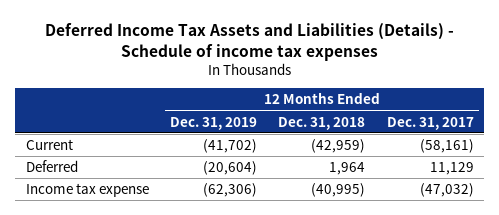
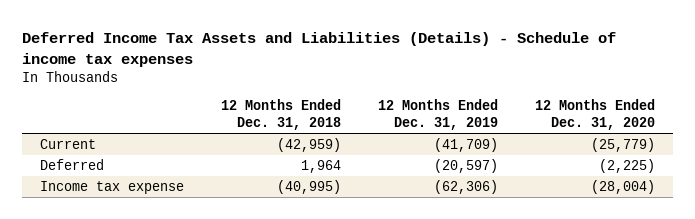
- | 12 Months Ended Dec. 31, 2019 | 12 Months Ended Dec. 31, 2018 | 12 Months Ended Dec. 31, 2017
+ | 12 Months Ended Dec. 31, 2018 | 12 Months Ended Dec. 31, 2019 | 12 Months Ended Dec. 31, 2020
- Current | (41,702) | (42,959) | (58,161)
- Deferred | (20,604) | 1,964 | 11,129
+ Current | (42,959) | (41,709) | (25,779)
+ Deferred | 1,964 | (20,597) | (2,225)

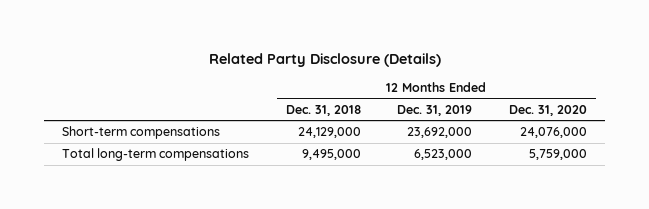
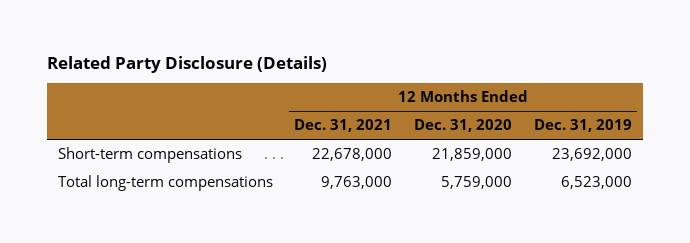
- | 12 Months Ended Dec. 31, 2018 | 12 Months Ended Dec. 31, 2019 | 12 Months Ended Dec. 31, 2020
+ | 12 Months Ended Dec. 31, 2021 | 12 Months Ended Dec. 31, 2020 | 12 Months Ended Dec. 31, 2019
- Short-term compensations | 24,129,000 | 23,692,000 | 24,076,000
+ Short-term compensations | 22,678,000 | 21,859,000 | 23,692,000

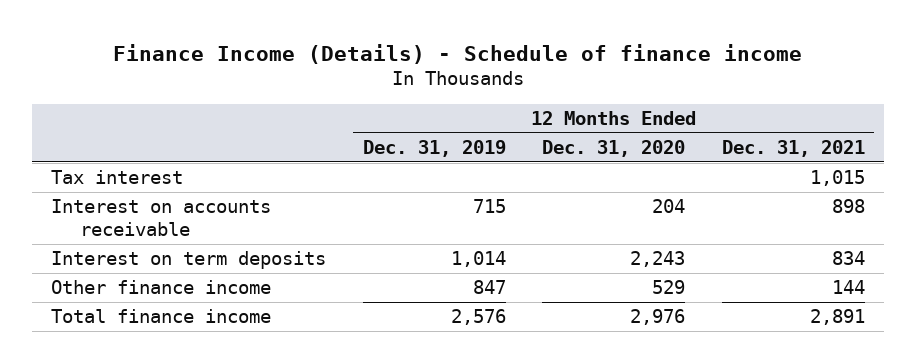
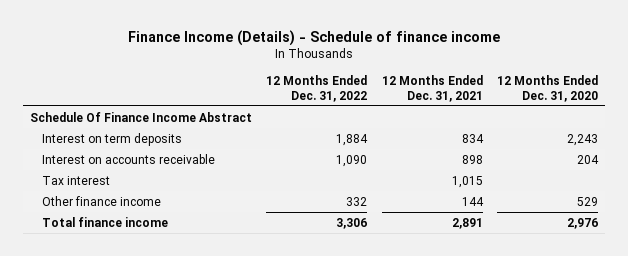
- | 12 Months Ended Dec. 31, 2019 | 12 Months Ended Dec. 31, 2020 | 12 Months Ended Dec. 31, 2021
+ | 12 Months Ended Dec. 31, 2022 | 12 Months Ended Dec. 31, 2021 | 12 Months Ended Dec. 31, 2020
+ Schedule Of Finance Income Abstract
moved down: Interest on accounts receivable | 1,090 | 898 | 204
moved down: Tax interest | | 1,015 |

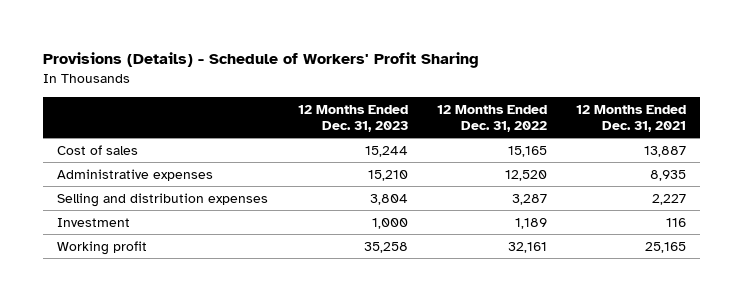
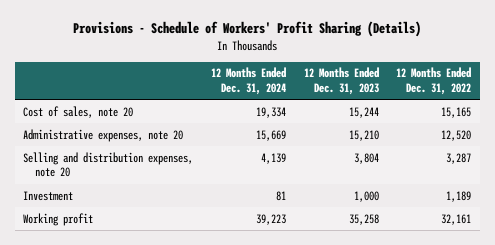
- Provisions (Details) - Schedule of Workers' Profit Sharing
+ Provisions - Schedule of Workers' Profit Sharing (Details)
- | 12 Months Ended Dec. 31, 2023 | 12 Months Ended Dec. 31, 2022 | 12 Months Ended Dec. 31, 2021
+ | 12 Months Ended Dec. 31, 2024 | 12 Months Ended Dec. 31, 2023 | 12 Months Ended Dec. 31, 2022
- Cost of sales | 15,244 | 15,165 | 13,887
- Administrative expenses | 15,210 | 12,520 | 8,935
- Selling and distribution expenses | 3,804 | 3,287 | 2,227
+ Cost of sales, note 20 | 19,334 | 15,244 | 15,165
+ Administrative expenses, note 20 | 15,669 | 15,210 | 12,520
+ Selling and distribution expenses, note 20 | 4,139 | 3,804 | 3,287

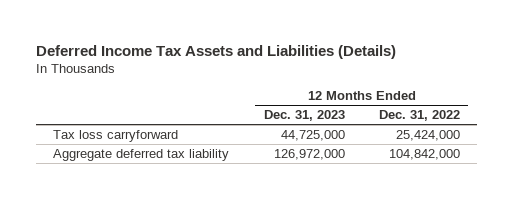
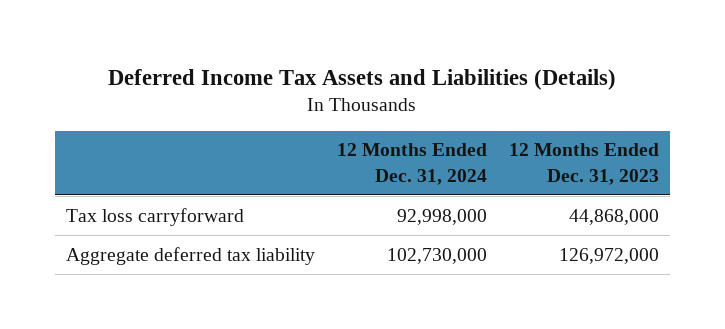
- | 12 Months Ended Dec. 31, 2023 | 12 Months Ended Dec. 31, 2022
+ | 12 Months Ended Dec. 31, 2024 | 12 Months Ended Dec. 31, 2023
- Tax loss carryforward | 44,725,000 | 25,424,000
+ Tax loss carryforward | 92,998,000 | 44,868,000

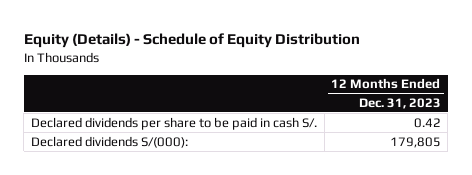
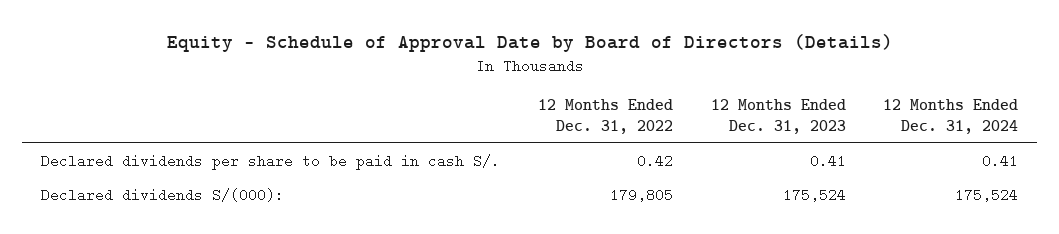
- Equity (Details) - Schedule of Equity Distribution
+ Equity - Schedule of Approval Date by Board of Directors (Details)
- | 12 Months Ended Dec. 31, 2023
+ | 12 Months Ended Dec. 31, 2022 | 12 Months Ended Dec. 31, 2023 | 12 Months Ended Dec. 31, 2024
- Declared dividends per share to be paid in cash S/. | 0.42
- Declared dividends S/(000): | 179,805
+ Declared dividends per share to be paid in cash S/. | 0.42 | 0.41 | 0.41
+ Declared dividends S/(000): | 179,805 | 175,524 | 175,524

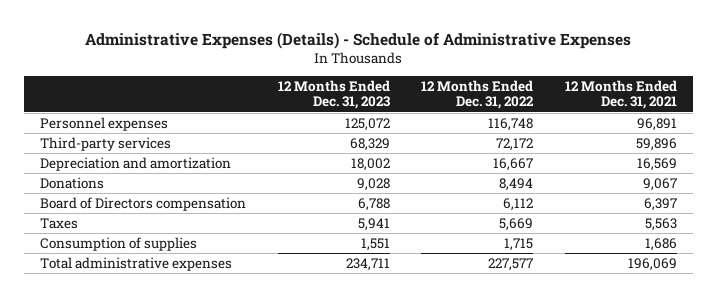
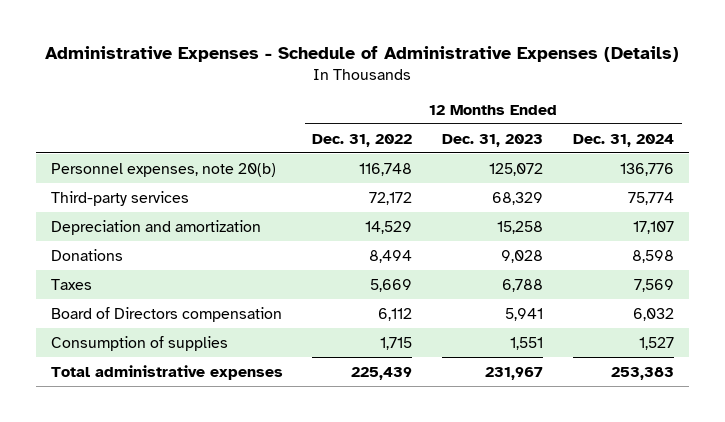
- Administrative Expenses (Details) - Schedule of Administrative Expenses
+ Administrative Expenses - Schedule of Administrative Expenses (Details)
- | 12 Months Ended Dec. 31, 2023 | 12 Months Ended Dec. 31, 2022 | 12 Months Ended Dec. 31, 2021
+ | 12 Months Ended Dec. 31, 2022 | 12 Months Ended Dec. 31, 2023 | 12 Months Ended Dec. 31, 2024
- Personnel expenses | 125,072 | 116,748 | 96,891
+ Personnel expenses, note 20(b) | 116,748 | 125,072 | 136,776
- Depreciation and amortization | 18,002 | 16,667 | 16,569
+ Depreciation and amortization | 14,529 | 15,258 | 17,107
- Board of Directors compensation | 6,788 | 6,112 | 6,397
- Taxes | 5,941 | 5,669 | 5,563
+ Taxes | 5,669 | 6,788 | 7,569
+ Board of Directors compensation | 6,112 | 5,941 | 6,032
- Total administrative expenses | 234,711 | 227,577 | 196,069
+ Total administrative expenses | 225,439 | 231,967 | 253,383

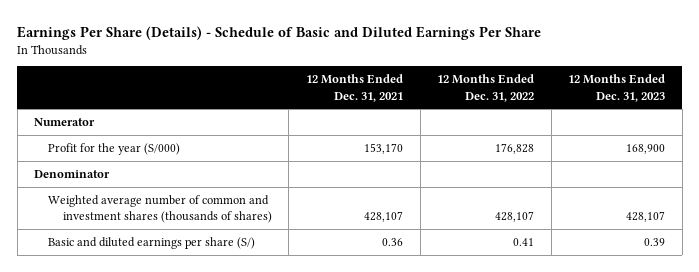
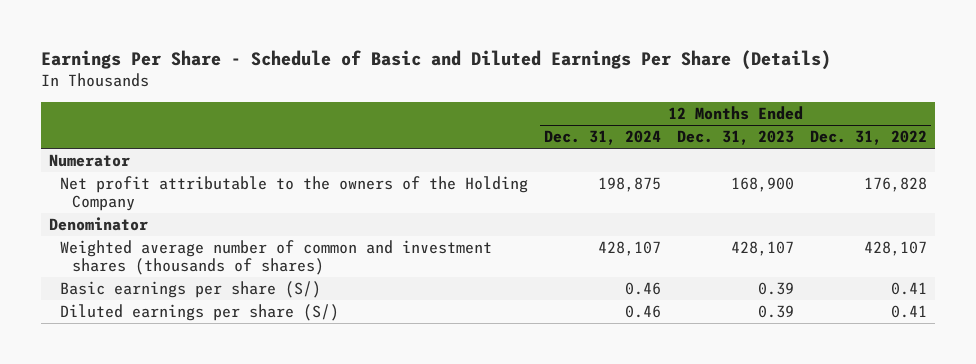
- Earnings Per Share (Details) - Schedule of Basic and Diluted Earnings Per Share
+ Earnings Per Share - Schedule of Basic and Diluted Earnings Per Share (Details)
- | 12 Months Ended Dec. 31, 2021 | 12 Months Ended Dec. 31, 2022 | 12 Months Ended Dec. 31, 2023
+ | 12 Months Ended Dec. 31, 2024 | 12 Months Ended Dec. 31, 2023 | 12 Months Ended Dec. 31, 2022
- Profit for the year (S/000) | 153,170 | 176,828 | 168,900
+ Net profit attributable to the owners of the Holding Company | 198,875 | 168,900 | 176,828
- Basic and diluted earnings per share (S/) | 0.36 | 0.41 | 0.39
+ Basic earnings per share (S/) | 0.46 | 0.39 | 0.41
+ Diluted earnings per share (S/) | 0.46 | 0.39 | 0.41

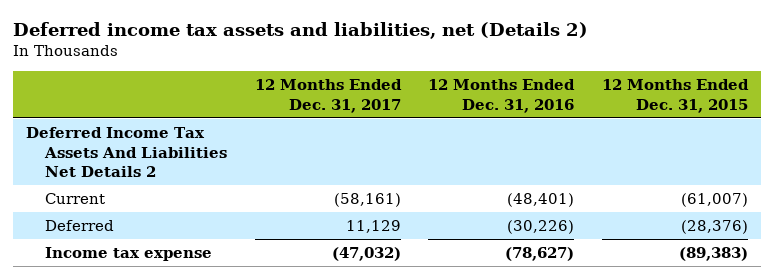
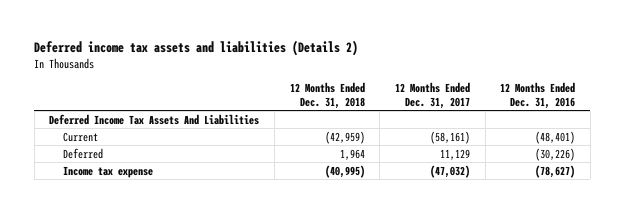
- Deferred income tax assets and liabilities, net (Details 2)
+ Deferred income tax assets and liabilities (Details 2)
- | 12 Months Ended Dec. 31, 2017 | 12 Months Ended Dec. 31, 2016 | 12 Months Ended Dec. 31, 2015
+ | 12 Months Ended Dec. 31, 2018 | 12 Months Ended Dec. 31, 2017 | 12 Months Ended Dec. 31, 2016
- Deferred Income Tax Assets And Liabilities Net Details 2
+ Deferred Income Tax Assets And Liabilities

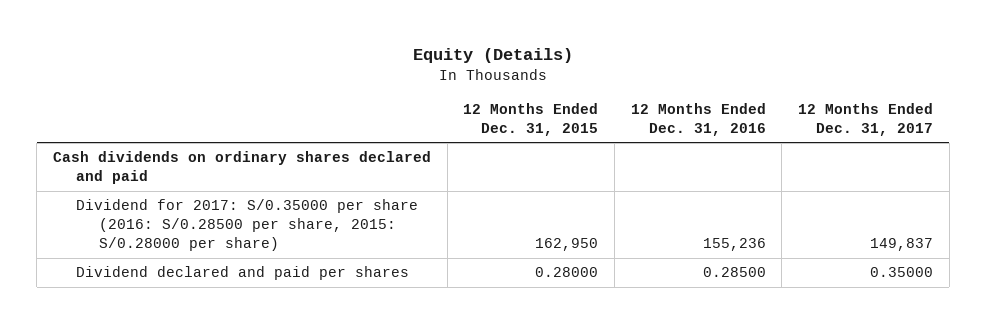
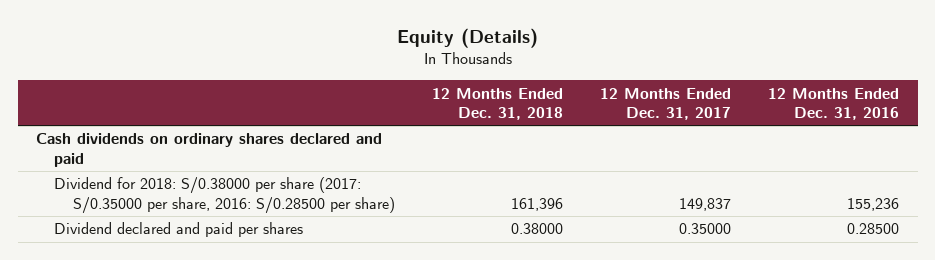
- | 12 Months Ended Dec. 31, 2015 | 12 Months Ended Dec. 31, 2016 | 12 Months Ended Dec. 31, 2017
+ | 12 Months Ended Dec. 31, 2018 | 12 Months Ended Dec. 31, 2017 | 12 Months Ended Dec. 31, 2016
- Dividend for 2017: S/0.35000 per share (2016: S/0.28500 per share, 2015: S/0.28000 per share) | 162,950 | 155,236 | 149,837
+ Dividend for 2018: S/0.38000 per share (2017: S/0.35000 per share, 2016: S/0.28500 per share) | 161,396 | 149,837 | 155,236

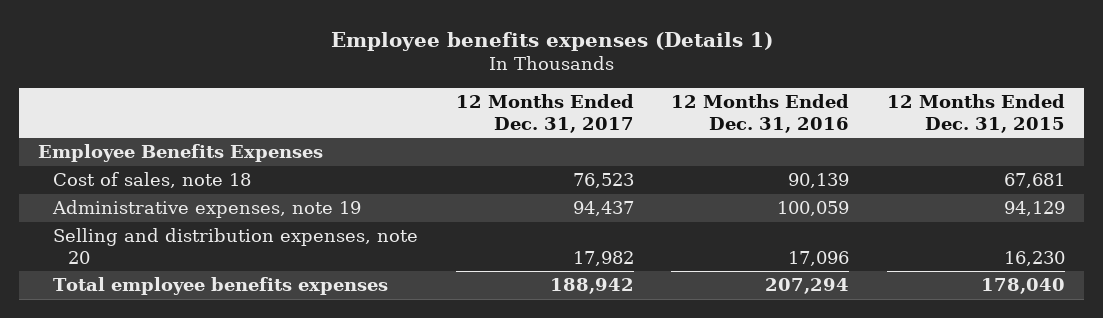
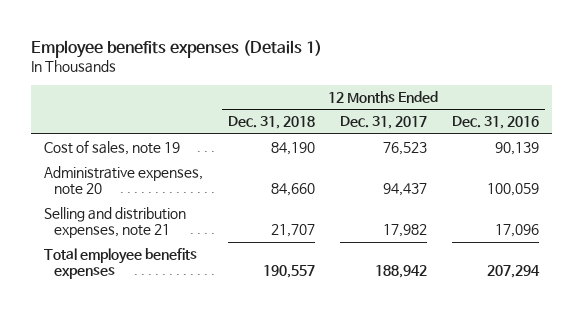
- | 12 Months Ended Dec. 31, 2017 | 12 Months Ended Dec. 31, 2016 | 12 Months Ended Dec. 31, 2015
+ | 12 Months Ended Dec. 31, 2018 | 12 Months Ended Dec. 31, 2017 | 12 Months Ended Dec. 31, 2016
- Employee Benefits Expenses
- Cost of sales, note 18 | 76,523 | 90,139 | 67,681
- Administrative expenses, note 19 | 94,437 | 100,059 | 94,129
- Selling and distribution expenses, note 20 | 17,982 | 17,096 | 16,230
+ Cost of sales, note 19 | 84,190 | 76,523 | 90,139
+ Administrative expenses, note 20 | 84,660 | 94,437 | 100,059
+ Selling and distribution expenses, note 21 | 21,707 | 17,982 | 17,096

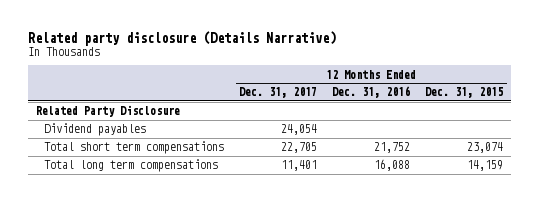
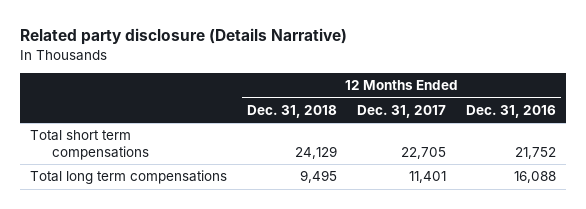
- | 12 Months Ended Dec. 31, 2017 | 12 Months Ended Dec. 31, 2016 | 12 Months Ended Dec. 31, 2015
+ | 12 Months Ended Dec. 31, 2018 | 12 Months Ended Dec. 31, 2017 | 12 Months Ended Dec. 31, 2016
- Related Party Disclosure
- Dividend payables | 24,054 | |

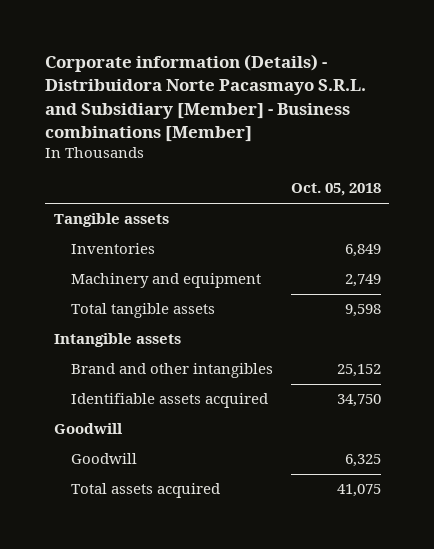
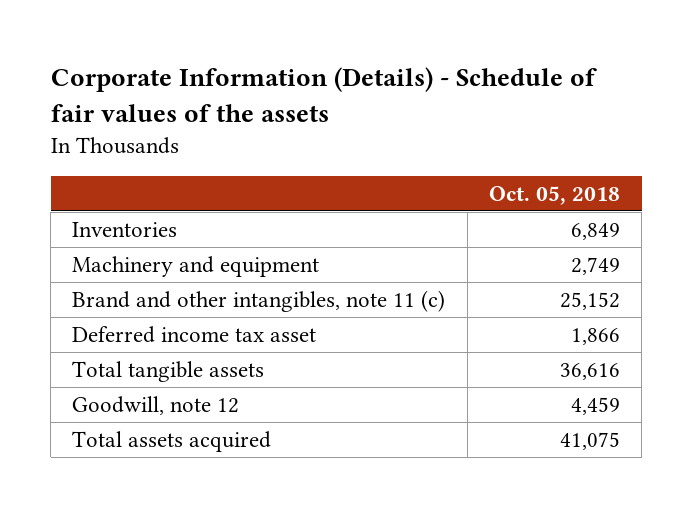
- Corporate information (Details) - Distribuidora Norte Pacasmayo S.R.L. and Subsidiary [Member] - Business combinations [Member]
+ Corporate Information (Details) - Schedule of fair values of the assets
- Tangible assets
- Total tangible assets | 9,598
- Intangible assets
- Brand and other intangibles | 25,152
- Identifiable assets acquired | 34,750
- Goodwill
- Goodwill | 6,325
+ Brand and other intangibles, note 11 (c) | 25,152
+ Deferred income tax asset | 1,866
+ Total tangible assets | 36,616
+ Goodwill, note 12 | 4,459

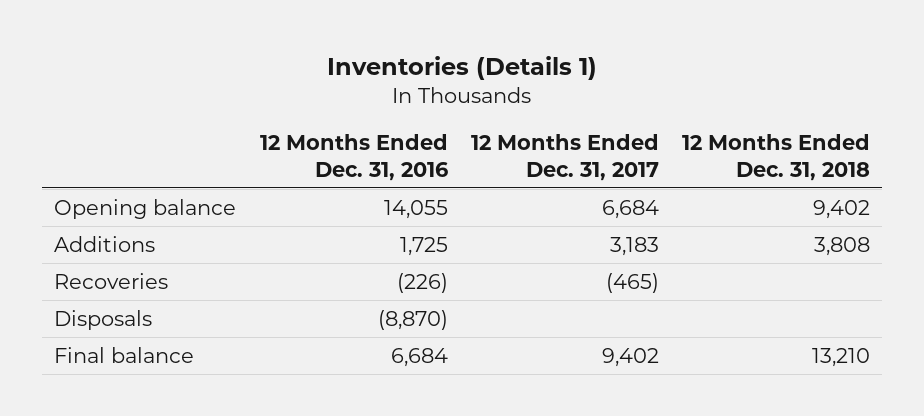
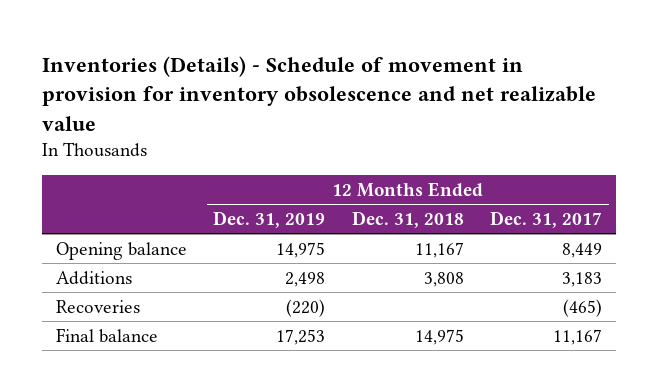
- Inventories (Details 1)
+ Inventories (Details) - Schedule of movement in provision for inventory obsolescence and net realizable value
- | 12 Months Ended Dec. 31, 2016 | 12 Months Ended Dec. 31, 2017 | 12 Months Ended Dec. 31, 2018
+ | 12 Months Ended Dec. 31, 2019 | 12 Months Ended Dec. 31, 2018 | 12 Months Ended Dec. 31, 2017
- Opening balance | 14,055 | 6,684 | 9,402
+ Opening balance | 14,975 | 11,167 | 8,449
- Disposals | (8,870) | |
- Final balance | 6,684 | 9,402 | 13,210
+ Final balance | 17,253 | 14,975 | 11,167

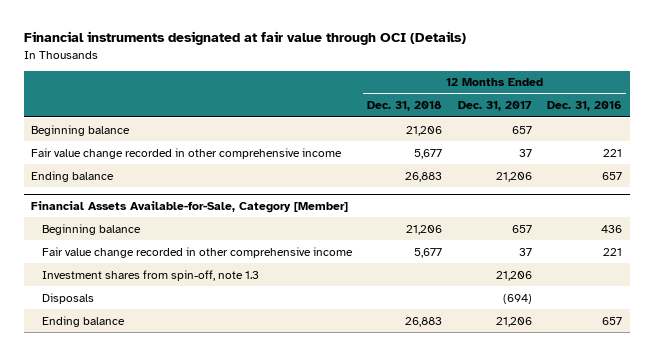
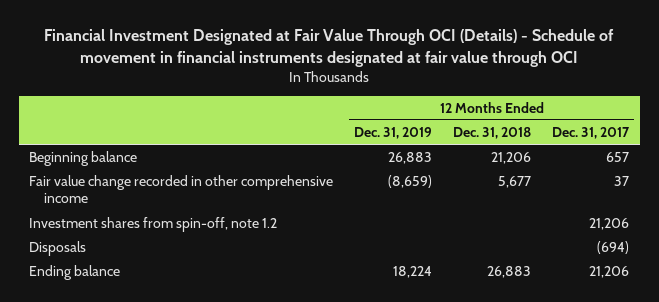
- Financial instruments designated at fair value through OCI (Details)
+ Financial Investment Designated at Fair Value Through OCI (Details) - Schedule of movement in financial instruments designated at fair value through OCI
- | 12 Months Ended Dec. 31, 2018 | 12 Months Ended Dec. 31, 2017 | 12 Months Ended Dec. 31, 2016
+ | 12 Months Ended Dec. 31, 2019 | 12 Months Ended Dec. 31, 2018 | 12 Months Ended Dec. 31, 2017
- Ending balance | 26,883 | 21,206 | 657
- Financial Assets Available-for-Sale, Category [Member]
- Beginning balance | 21,206 | 657 | 436
- Fair value change recorded in other comprehensive income | 5,677 | 37 | 221
- Investment shares from spin-off, note 1.3 | | 21,206 |
+ Investment shares from spin-off, note 1.2 | | | 21,206

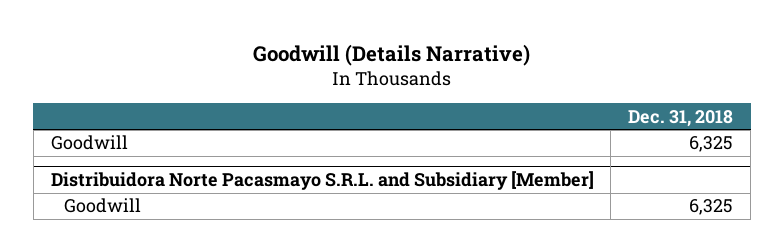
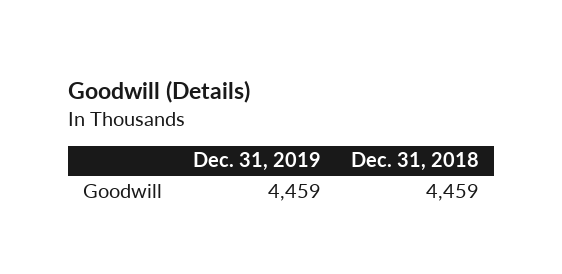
- Goodwill (Details Narrative)
+ Goodwill (Details)
- | Dec. 31, 2018
+ | Dec. 31, 2019 | Dec. 31, 2018
- Goodwill | 6,325
- Distribuidora Norte Pacasmayo S.R.L. and Subsidiary [Member]
- Goodwill | 6,325
+ Goodwill | 4,459 | 4,459

